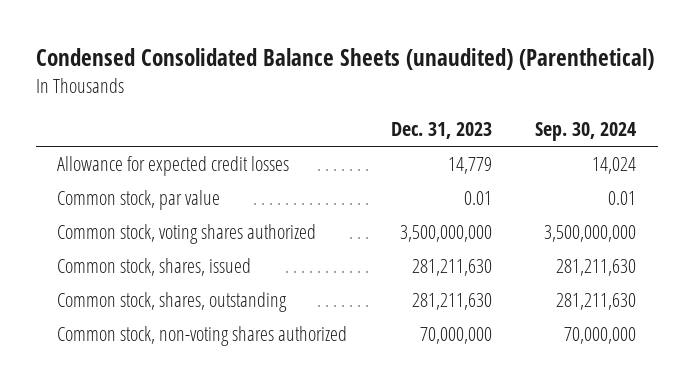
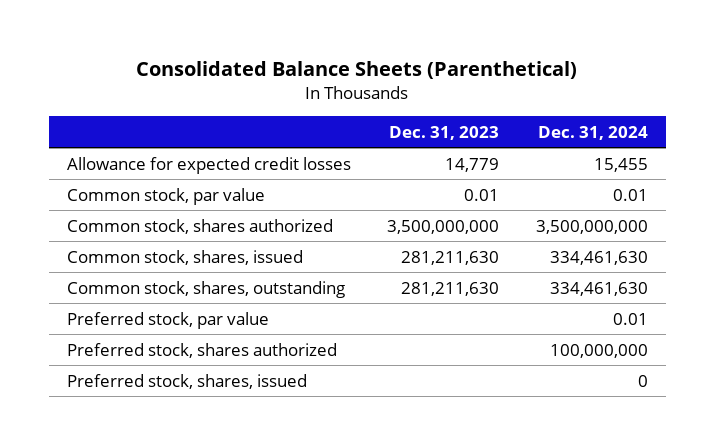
- Condensed Consolidated Balance Sheets (unaudited) (Parenthetical)
+ Consolidated Balance Sheets (Parenthetical)
- | Dec. 31, 2023 | Sep. 30, 2024
+ | Dec. 31, 2023 | Dec. 31, 2024
- Common stock, voting shares authorized | 3,500,000,000 | 3,500,000,000
+ Common stock, shares authorized | 3,500,000,000 | 3,500,000,000
- Common stock, non-voting shares authorized | 70,000,000 | 70,000,000
+ Preferred stock, par value | | 0.01
+ Preferred stock, shares authorized | | 100,000,000
+ Preferred stock, shares, issued | | 0

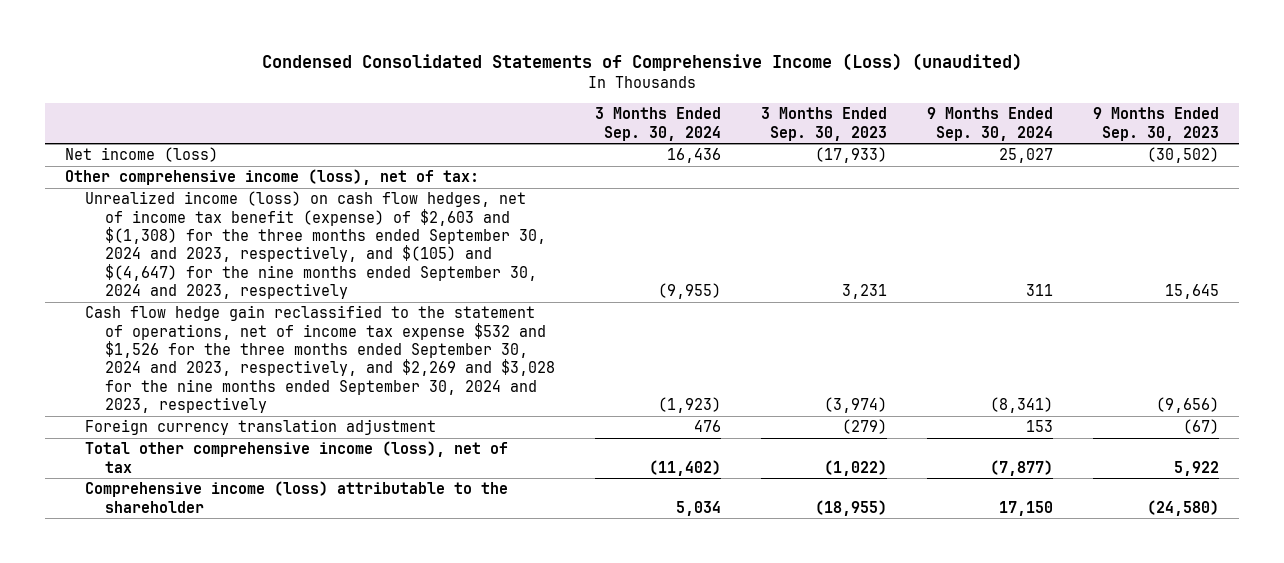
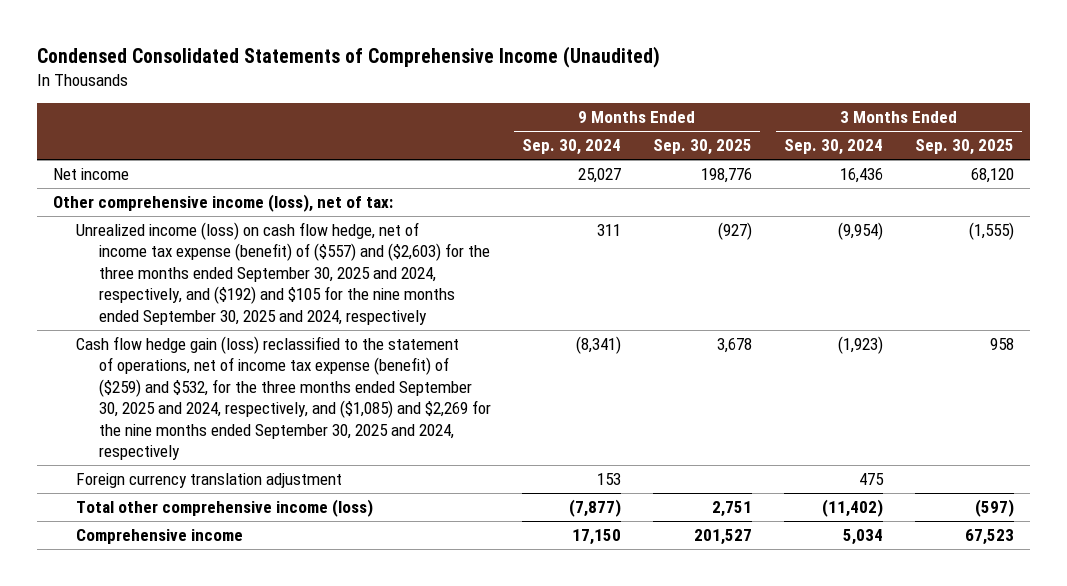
- Condensed Consolidated Statements of Comprehensive Income (Loss) (unaudited)
+ Condensed Consolidated Statements of Comprehensive Income (Unaudited)
- | 3 Months Ended Sep. 30, 2024 | 3 Months Ended Sep. 30, 2023 | 9 Months Ended Sep. 30, 2024 | 9 Months Ended Sep. 30, 2023
+ | 9 Months Ended Sep. 30, 2024 | 9 Months Ended Sep. 30, 2025 | 3 Months Ended Sep. 30, 2024 | 3 Months Ended Sep. 30, 2025
- Net income (loss) | 16,436 | (17,933) | 25,027 | (30,502)
+ Net income | 25,027 | 198,776 | 16,436 | 68,120
- Unrealized income (loss) on cash flow hedges, net of income tax benefit (expense) of $2,603 and $(1,308) for the three months ended September 30, 2024 and 2023, respectively, and $(105) and $(4,647) for the nine months ended September 30, 2024 and 2023, respectively | (9,955) | 3,231 | 311 | 15,645
- Cash flow hedge gain reclassified to the statement of operations, net of income tax expense $532 and $1,526 for the three months ended September 30, 2024 and 2023, respectively, and $2,269 and $3,028 for the nine months ended September 30, 2024 and 2023, respectively | (1,923) | (3,974) | (8,341) | (9,656)
- Foreign currency translation adjustment | 476 | (279) | 153 | (67)
- Total other comprehensive income (loss), net of tax | (11,402) | (1,022) | (7,877) | 5,922
- Comprehensive income (loss) attributable to the shareholder | 5,034 | (18,955) | 17,150 | (24,580)
+ Unrealized income (loss) on cash flow hedge, net of income tax expense (benefit) of ($557) and ($2,603) for the three months ended September 30, 2025 and 2024, respectively, and ($192) and $105 for the nine months ended September 30, 2025 and 2024, respectively | 311 | (927) | (9,954) | (1,555)
+ Cash flow hedge gain (loss) reclassified to the statement of operations, net of income tax expense (benefit) of ($259) and $532, for the three months ended September 30, 2025 and 2024, respectively, and ($1,085) and $2,269 for the nine months ended September 30, 2025 and 2024, respectively | (8,341) | 3,678 | (1,923) | 958
+ Foreign currency translation adjustment | 153 | | 475 |
+ Total other comprehensive income (loss) | (7,877) | 2,751 | (11,402) | (597)
+ Comprehensive income | 17,150 | 201,527 | 5,034 | 67,523

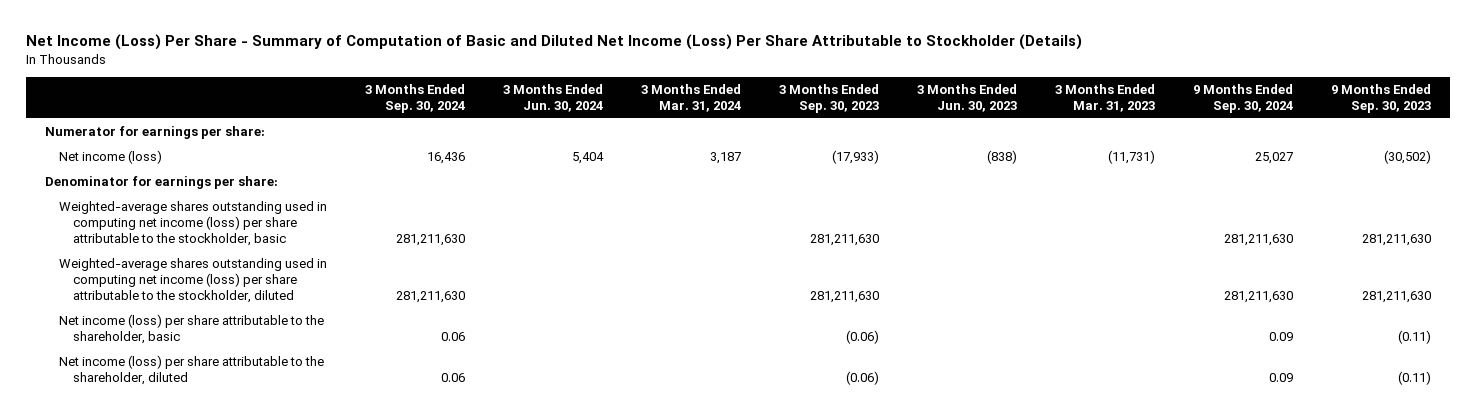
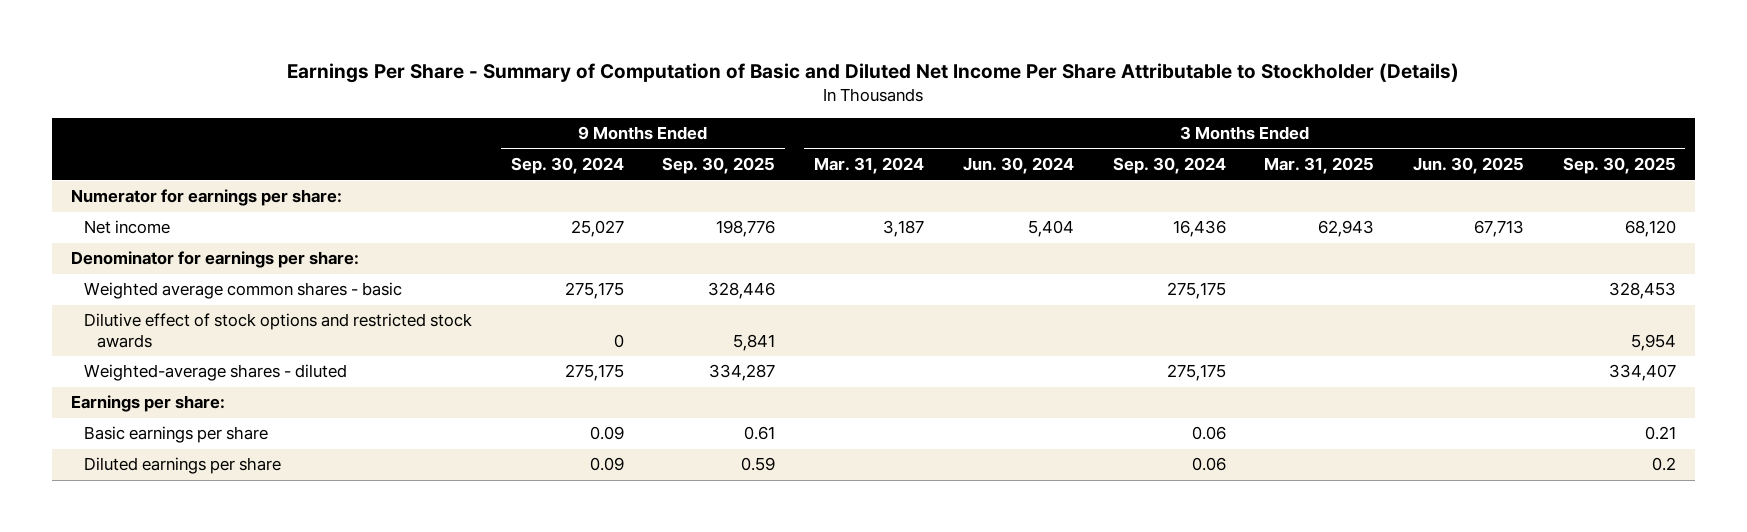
- Net Income (Loss) Per Share - Summary of Computation of Basic and Diluted Net Income (Loss) Per Share Attributable to Stockholder (Details)
+ Earnings Per Share - Summary of Computation of Basic and Diluted Net Income Per Share Attributable to Stockholder (Details)
- | 3 Months Ended Sep. 30, 2024 | 3 Months Ended Jun. 30, 2024 | 3 Months Ended Mar. 31, 2024 | 3 Months Ended Sep. 30, 2023 | 3 Months Ended Jun. 30, 2023 | 3 Months Ended Mar. 31, 2023 | 9 Months Ended Sep. 30, 2024 | 9 Months Ended Sep. 30, 2023
+ | 9 Months Ended Sep. 30, 2024 | 9 Months Ended Sep. 30, 2025 | 3 Months Ended Mar. 31, 2024 | 3 Months Ended Jun. 30, 2024 | 3 Months Ended Sep. 30, 2024 | 3 Months Ended Mar. 31, 2025 | 3 Months Ended Jun. 30, 2025 | 3 Months Ended Sep. 30, 2025
- Net income (loss) | 16,436 | 5,404 | 3,187 | (17,933) | (838) | (11,731) | 25,027 | (30,502)
+ Net income | 25,027 | 198,776 | 3,187 | 5,404 | 16,436 | 62,943 | 67,713 | 68,120
- Weighted-average shares outstanding used in computing net income (loss) per share attributable to the stockholder, basic | 281,211,630 | | | 281,211,630 | | | 281,211,630 | 281,211,630
- Weighted-average shares outstanding used in computing net income (loss) per share attributable to the stockholder, diluted | 281,211,630 | | | 281,211,630 | | | 281,211,630 | 281,211,630
- Net income (loss) per share attributable to the shareholder, basic | 0.06 | | | (0.06) | | | 0.09 | (0.11)
- Net income (loss) per share attributable to the shareholder, diluted | 0.06 | | | (0.06) | | | 0.09 | (0.11)
+ Weighted average common shares - basic | 275,175 | 328,446 | | | 275,175 | | | 328,453
+ Dilutive effect of stock options and restricted stock awards | 0 | 5,841 | | | | | | 5,954
+ Weighted-average shares - diluted | 275,175 | 334,287 | | | 275,175 | | | 334,407
+ Earnings per share:
+ Basic earnings per share | 0.09 | 0.61 | | | 0.06 | | | 0.21
+ Diluted earnings per share | 0.09 | 0.59 | | | 0.06 | | | 0.2

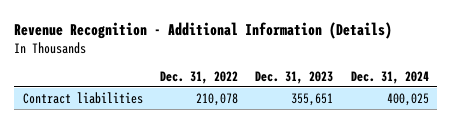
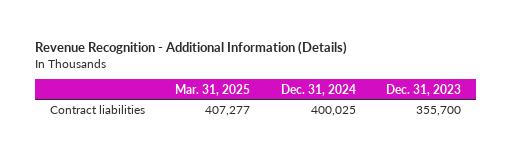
- | Dec. 31, 2022 | Dec. 31, 2023 | Dec. 31, 2024
+ | Mar. 31, 2025 | Dec. 31, 2024 | Dec. 31, 2023
- Contract liabilities | 210,078 | 355,651 | 400,025
+ Contract liabilities | 407,277 | 400,025 | 355,700

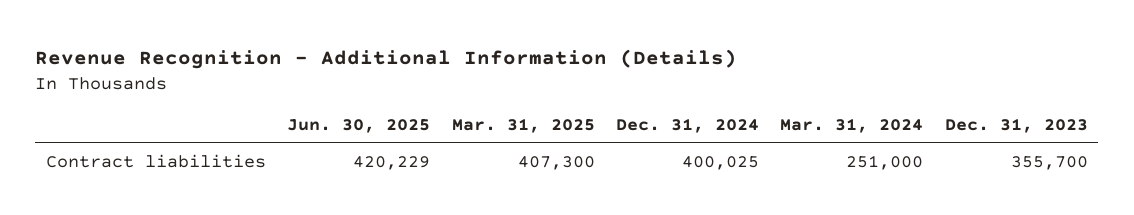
- | Mar. 31, 2025 | Dec. 31, 2024 | Dec. 31, 2023
+ | Jun. 30, 2025 | Mar. 31, 2025 | Dec. 31, 2024 | Mar. 31, 2024 | Dec. 31, 2023
- Contract liabilities | 407,277 | 400,025 | 355,700
+ Contract liabilities | 420,229 | 407,300 | 400,025 | 251,000 | 355,700

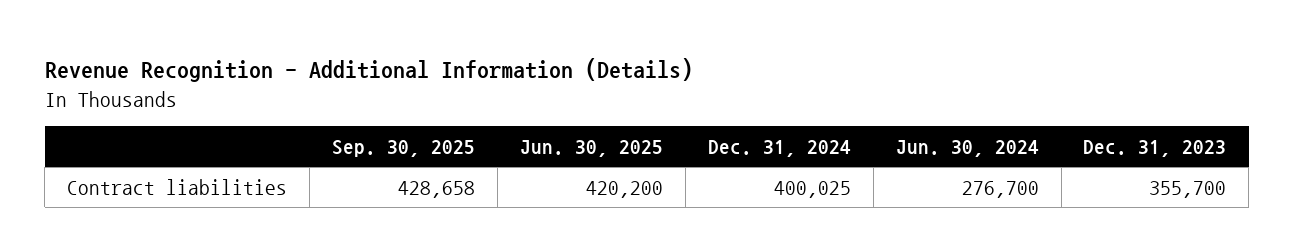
- | Jun. 30, 2025 | Mar. 31, 2025 | Dec. 31, 2024 | Mar. 31, 2024 | Dec. 31, 2023
+ | Sep. 30, 2025 | Jun. 30, 2025 | Dec. 31, 2024 | Jun. 30, 2024 | Dec. 31, 2023
- Contract liabilities | 420,229 | 407,300 | 400,025 | 251,000 | 355,700
+ Contract liabilities | 428,658 | 420,200 | 400,025 | 276,700 | 355,700

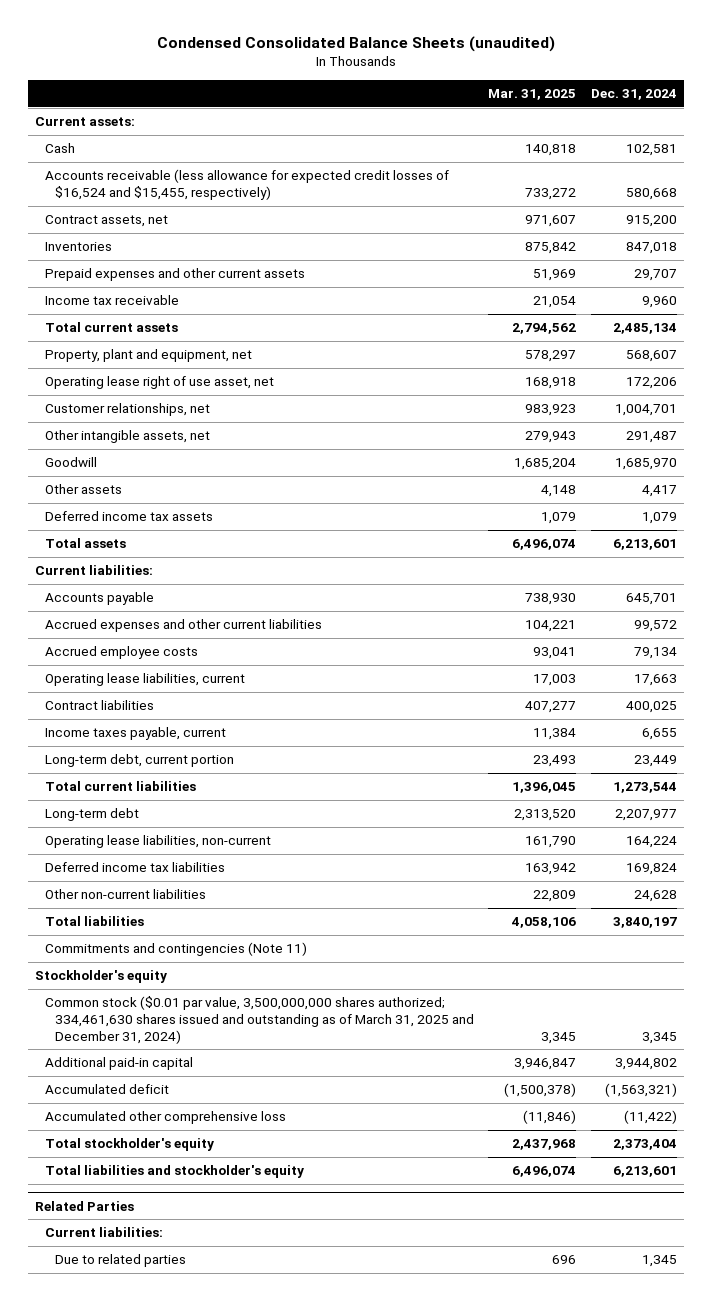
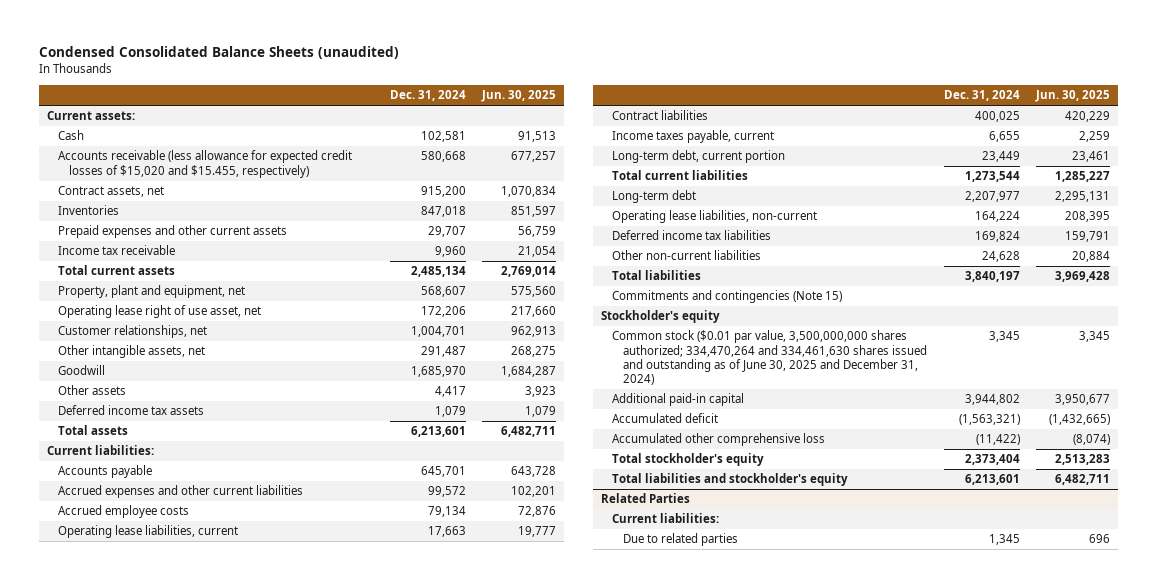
- | Mar. 31, 2025 | Dec. 31, 2024
+ | Dec. 31, 2024 | Jun. 30, 2025
- Accounts receivable (less allowance for expected credit losses of $16,524 and $15,455, respectively) | 733,272 | 580,668
+ Accounts receivable (less allowance for expected credit losses of $15,020 and $15.455, respectively) | 580,668 | 677,257
- Commitments and contingencies (Note 11)
+ Commitments and contingencies (Note 15)
- Common stock ($0.01 par value, 3,500,000,000 shares authorized; 334,461,630 shares issued and outstanding as of March 31, 2025 and December 31, 2024) | 3,345 | 3,345
+ Common stock ($0.01 par value, 3,500,000,000 shares authorized; 334,470,264 and 334,461,630 shares issued and outstanding as of June 30, 2025 and December 31, 2024) | 3,345 | 3,345

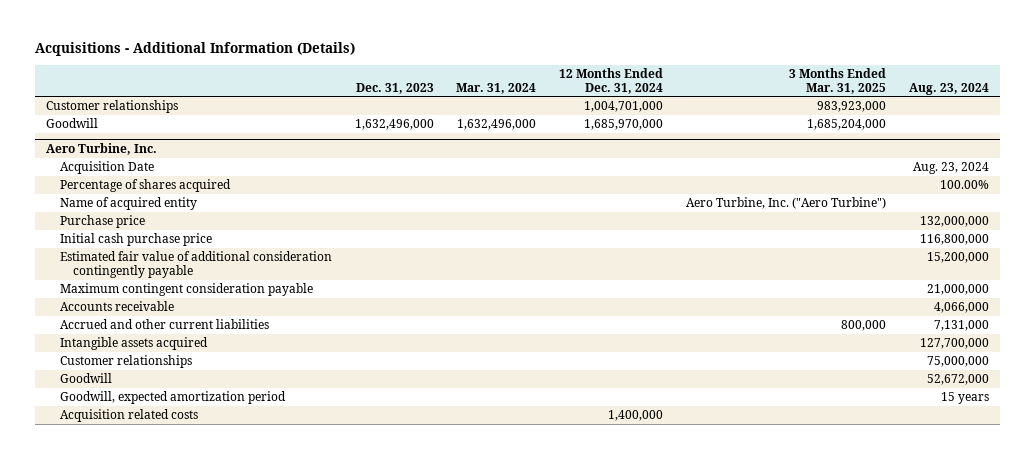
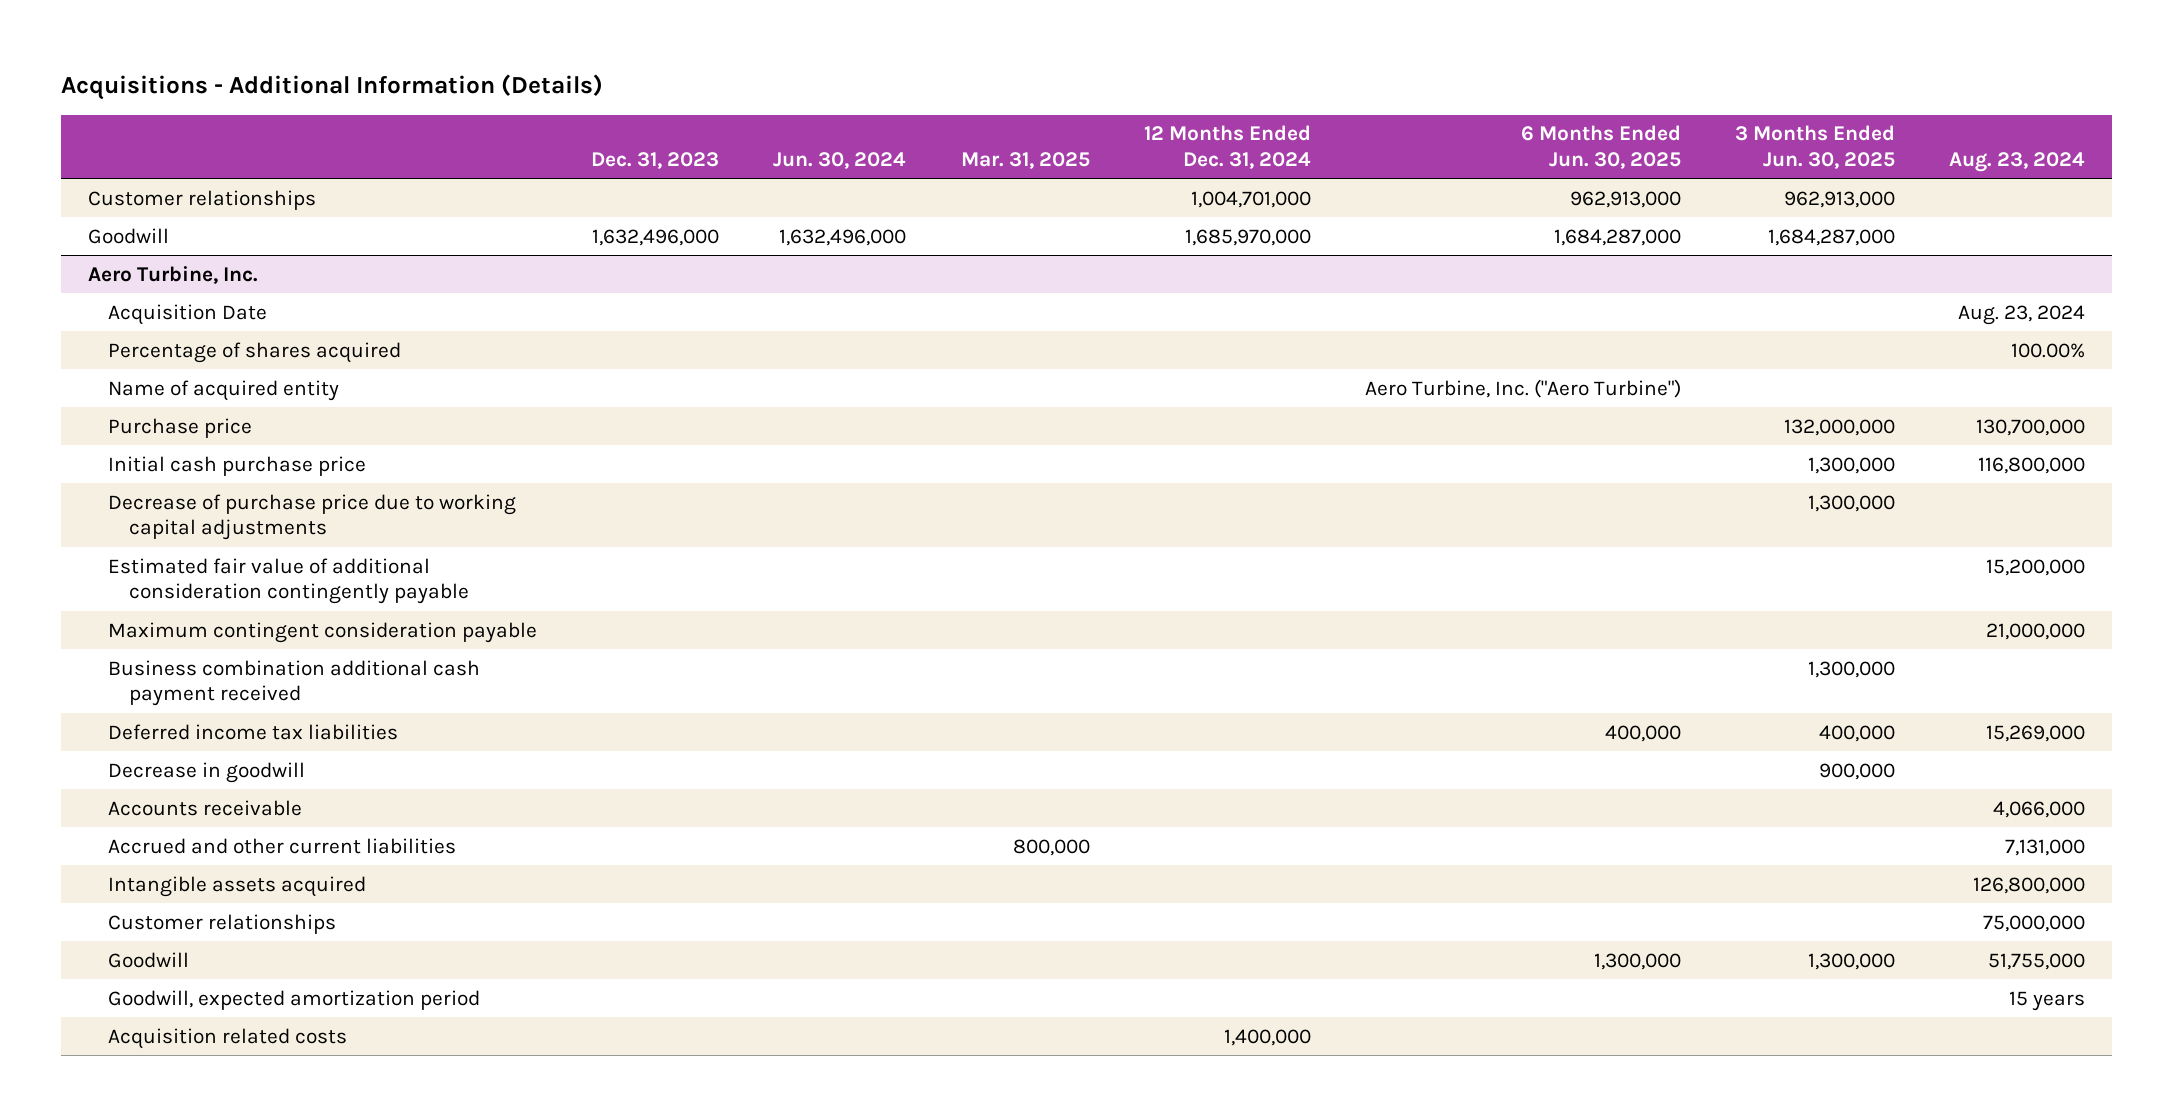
- | Dec. 31, 2023 | Mar. 31, 2024 | 12 Months Ended Dec. 31, 2024 | 3 Months Ended Mar. 31, 2025 | Aug. 23, 2024
+ | Dec. 31, 2023 | Jun. 30, 2024 | Mar. 31, 2025 | 12 Months Ended Dec. 31, 2024 | 6 Months Ended Jun. 30, 2025 | 3 Months Ended Jun. 30, 2025 | Aug. 23, 2024
@ Aero Turbine, Inc.
- Purchase price | | | | | 132,000,000
+ Purchase price | | | | | | 132,000,000 | 130,700,000
+ Decrease of purchase price due to working capital adjustments | | | | | | 1,300,000 |
+ Business combination additional cash payment received | | | | | | 1,300,000 |
+ Deferred income tax liabilities | | | | | 400,000 | 400,000 | 15,269,000
+ Decrease in goodwill | | | | | | 900,000 |
- Intangible assets acquired | | | | | 127,700,000
+ Intangible assets acquired | | | | | | | 126,800,000
- Goodwill | | | | | 52,672,000
+ Goodwill | | | | | 1,300,000 | 1,300,000 | 51,755,000

